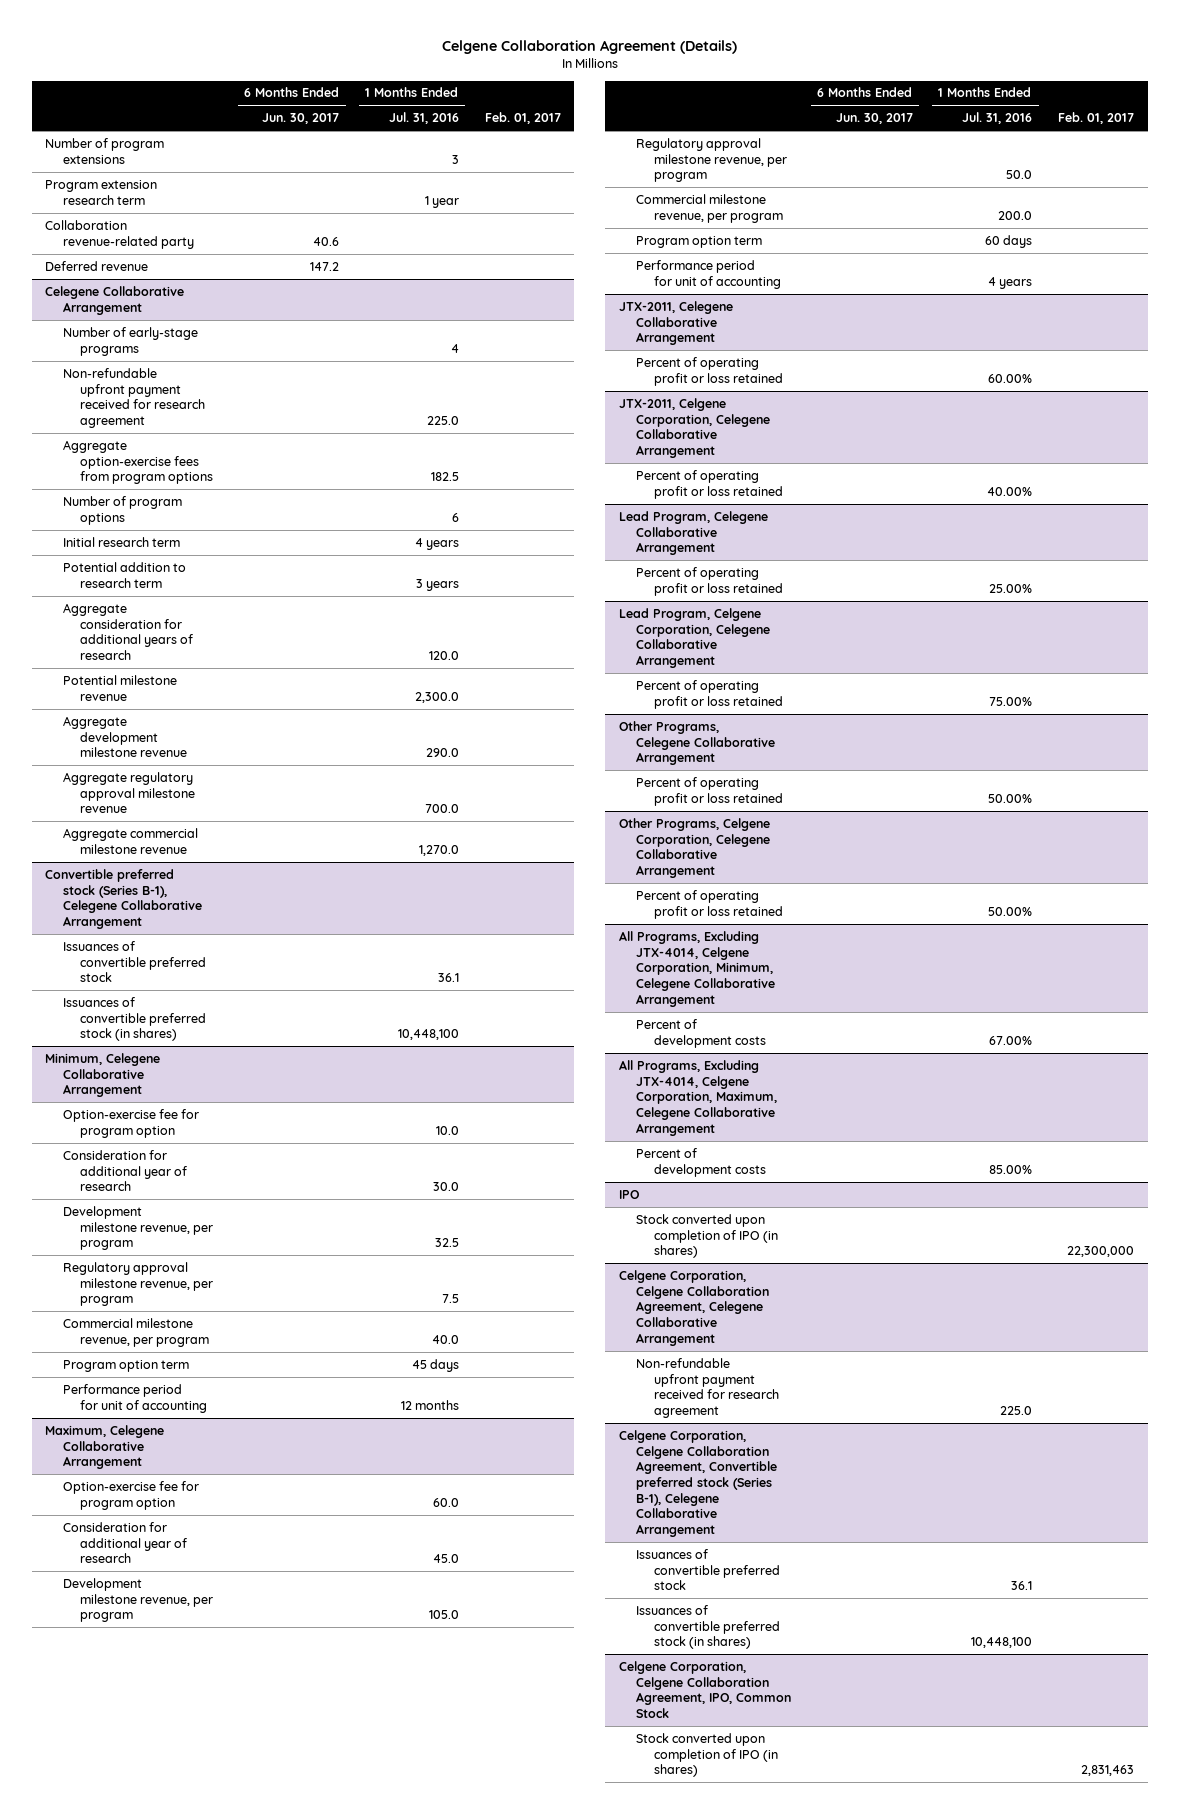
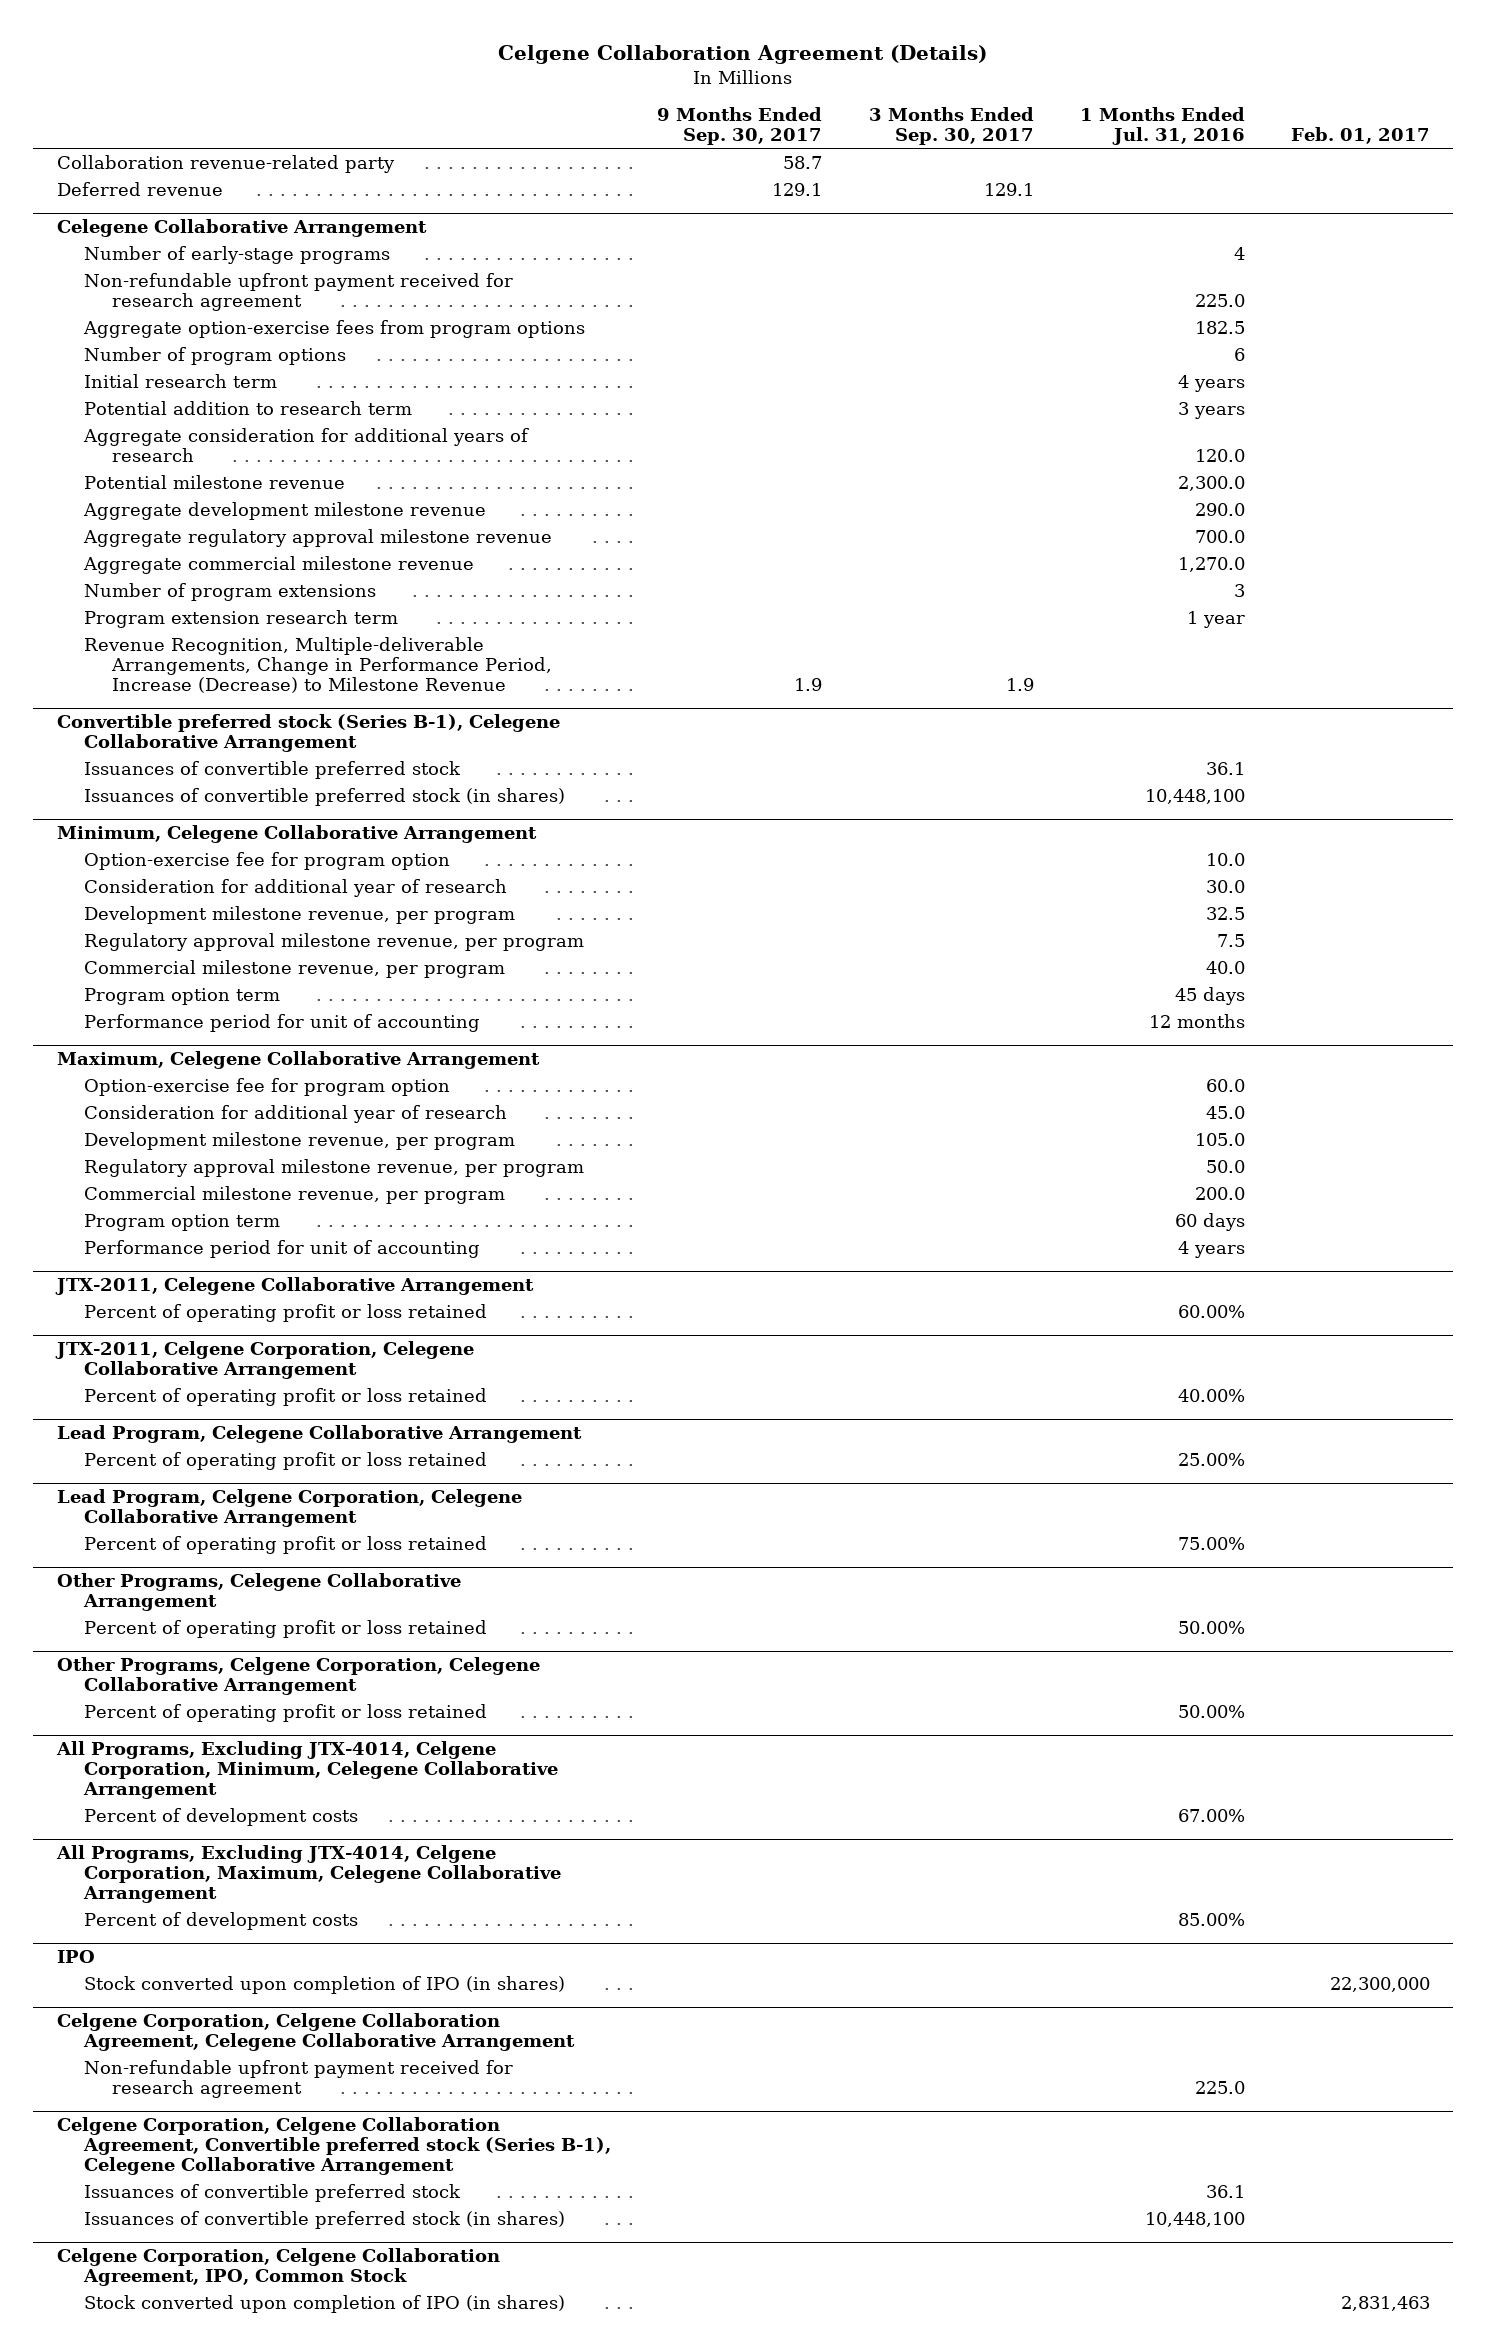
- | 6 Months Ended Jun. 30, 2017 | 1 Months Ended Jul. 31, 2016 | Feb. 01, 2017
+ | 9 Months Ended Sep. 30, 2017 | 3 Months Ended Sep. 30, 2017 | 1 Months Ended Jul. 31, 2016 | Feb. 01, 2017
- Number of program extensions | | 3 |
- Program extension research term | | 1 year |
@ Celegene Collaborative Arrangement
+ Number of program extensions | | | 3 |
+ Program extension research term | | | 1 year |
+ Revenue Recognition, Multiple-deliverable Arrangements, Change in Performance Period, Increase (Decrease) to Milestone Revenue | 1.9 | 1.9 | |

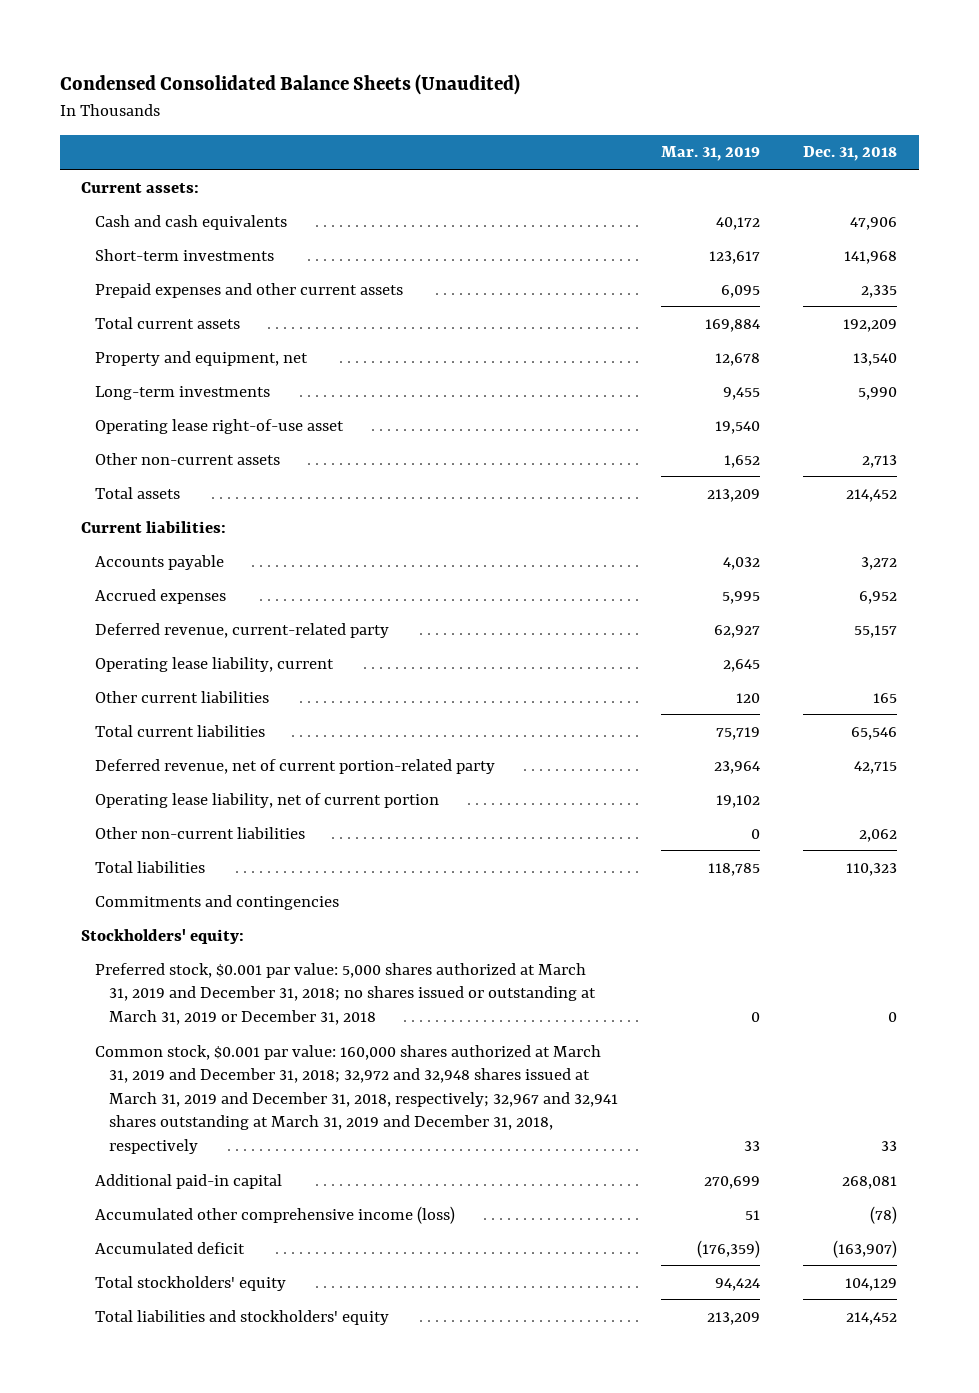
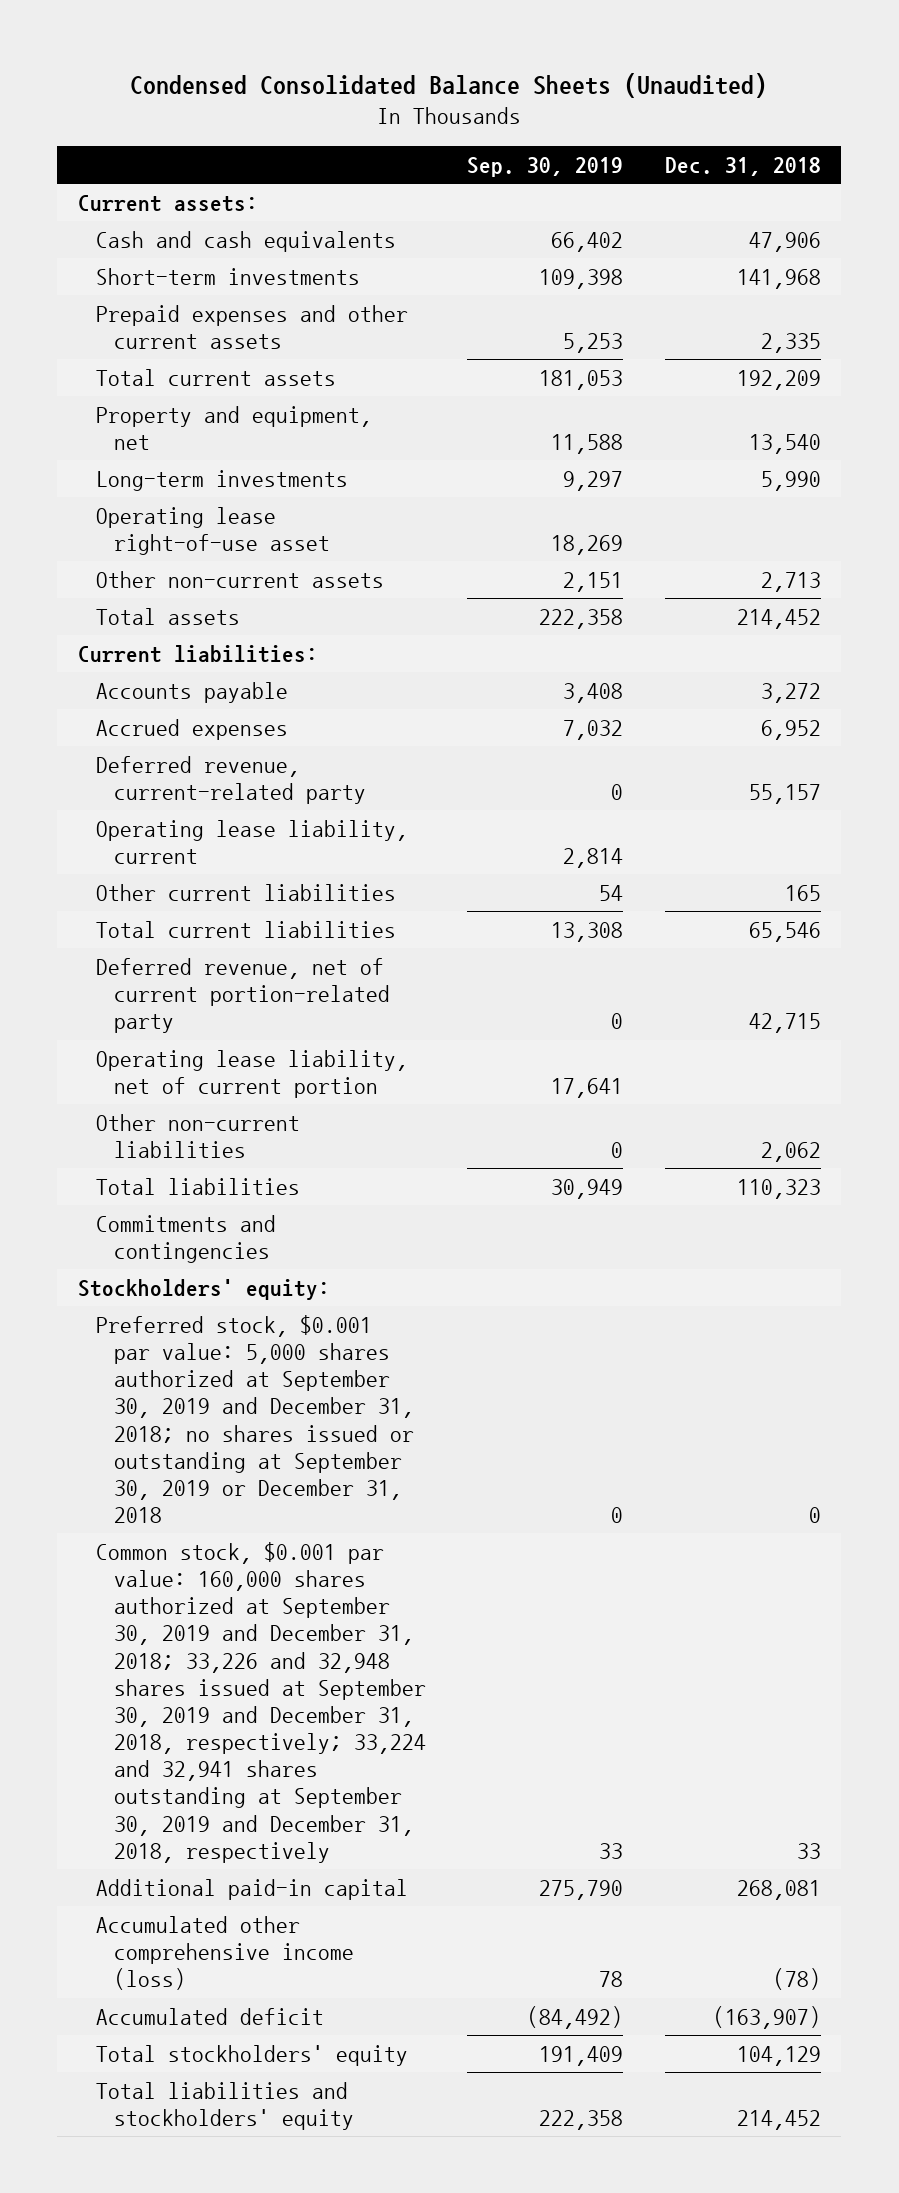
- | Mar. 31, 2019 | Dec. 31, 2018
+ | Sep. 30, 2019 | Dec. 31, 2018
- Preferred stock, $0.001 par value: 5,000 shares authorized at March 31, 2019 and December 31, 2018; no shares issued or outstanding at March 31, 2019 or December 31, 2018 | 0 | 0
- Common stock, $0.001 par value: 160,000 shares authorized at March 31, 2019 and December 31, 2018; 32,972 and 32,948 shares issued at March 31, 2019 and December 31, 2018, respectively; 32,967 and 32,941 shares outstanding at March 31, 2019 and December 31, 2018, respectively | 33 | 33
+ Preferred stock, $0.001 par value: 5,000 shares authorized at September 30, 2019 and December 31, 2018; no shares issued or outstanding at September 30, 2019 or December 31, 2018 | 0 | 0
+ Common stock, $0.001 par value: 160,000 shares authorized at September 30, 2019 and December 31, 2018; 33,226 and 32,948 shares issued at September 30, 2019 and December 31, 2018, respectively; 33,224 and 32,941 shares outstanding at September 30, 2019 and December 31, 2018, respectively | 33 | 33

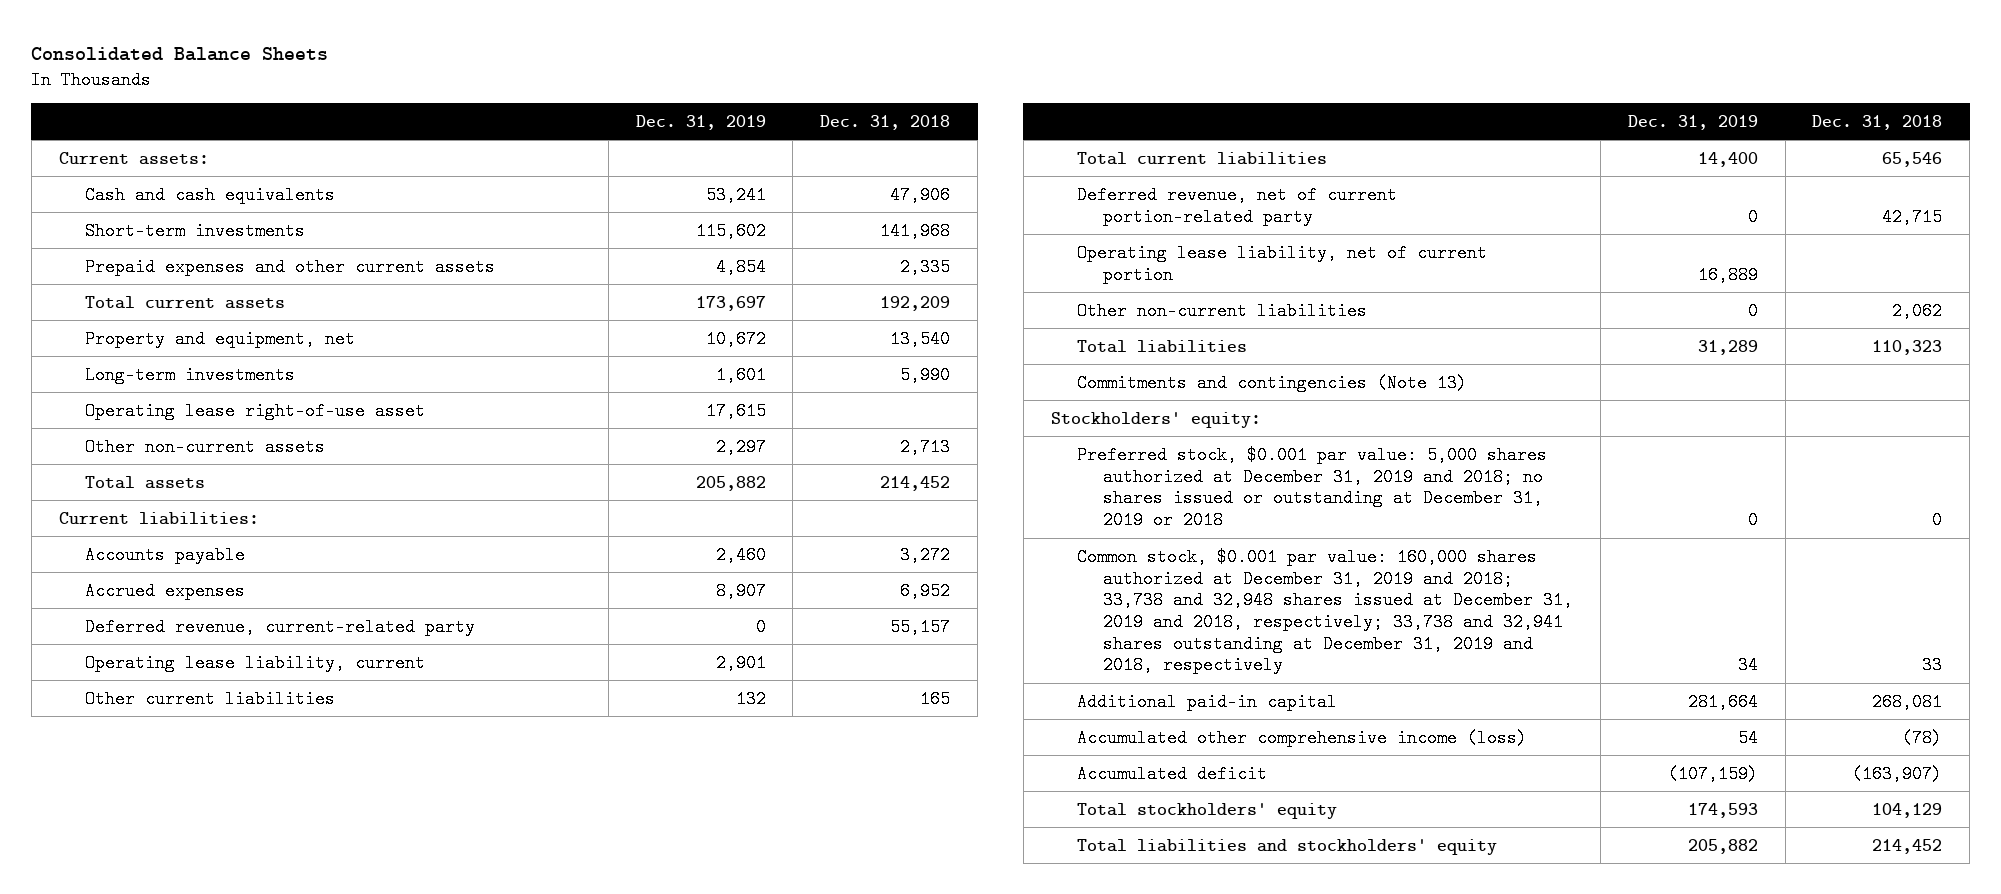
- Condensed Consolidated Balance Sheets (Unaudited)
+ Consolidated Balance Sheets
- | Sep. 30, 2019 | Dec. 31, 2018
+ | Dec. 31, 2019 | Dec. 31, 2018
- Commitments and contingencies
+ Commitments and contingencies (Note 13)
- Preferred stock, $0.001 par value: 5,000 shares authorized at September 30, 2019 and December 31, 2018; no shares issued or outstanding at September 30, 2019 or December 31, 2018 | 0 | 0
- Common stock, $0.001 par value: 160,000 shares authorized at September 30, 2019 and December 31, 2018; 33,226 and 32,948 shares issued at September 30, 2019 and December 31, 2018, respectively; 33,224 and 32,941 shares outstanding at September 30, 2019 and December 31, 2018, respectively | 33 | 33
+ Preferred stock, $0.001 par value: 5,000 shares authorized at December 31, 2019 and 2018; no shares issued or outstanding at December 31, 2019 or 2018 | 0 | 0
+ Common stock, $0.001 par value: 160,000 shares authorized at December 31, 2019 and 2018; 33,738 and 32,948 shares issued at December 31, 2019 and 2018, respectively; 33,738 and 32,941 shares outstanding at December 31, 2019 and 2018, respectively | 34 | 33

